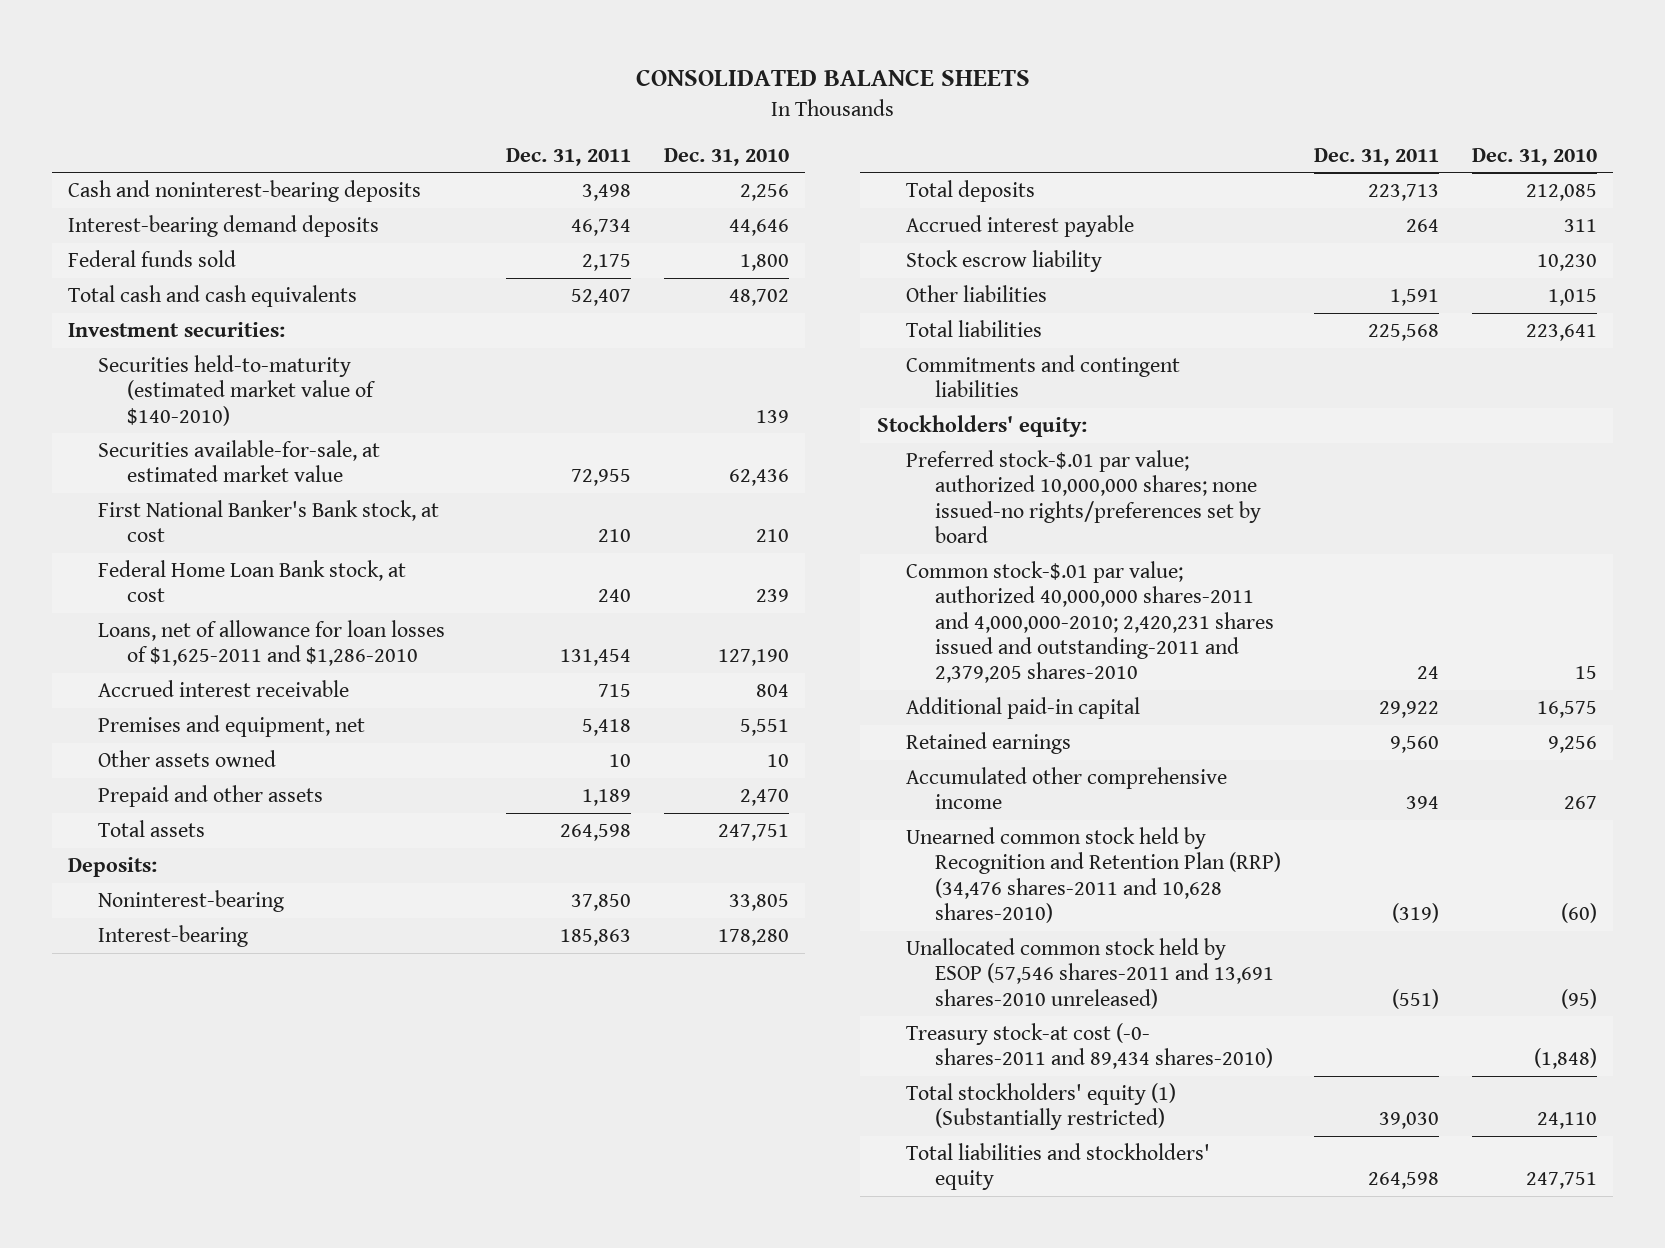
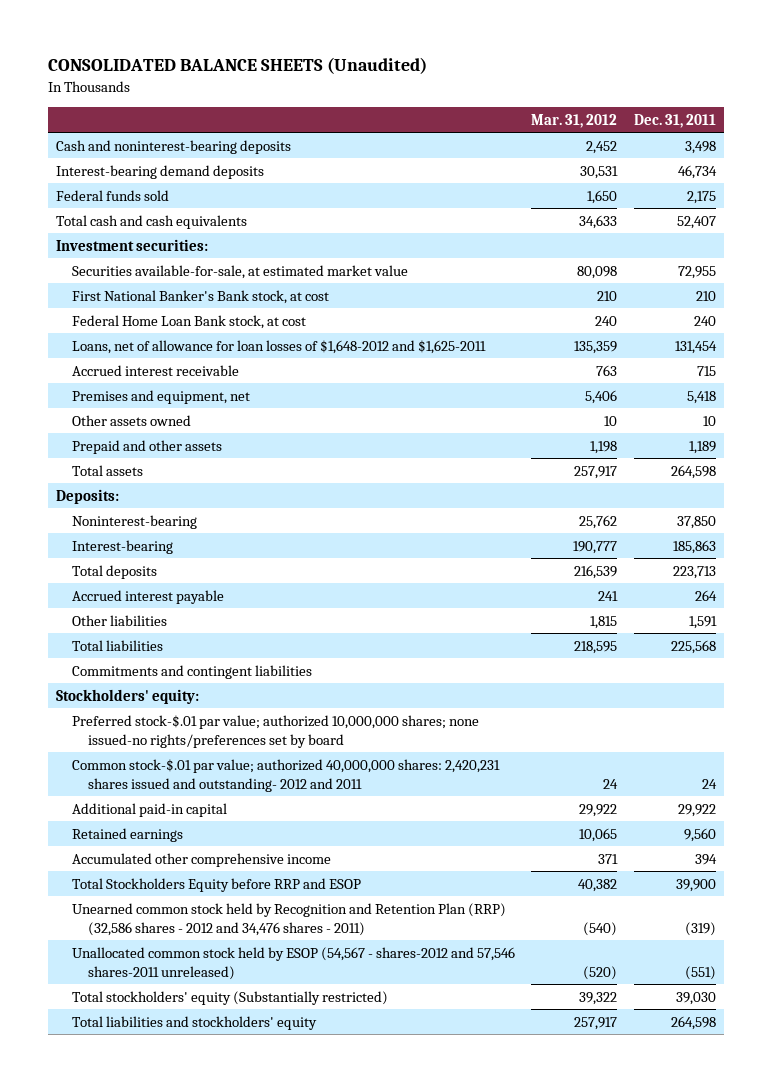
- CONSOLIDATED BALANCE SHEETS
+ CONSOLIDATED BALANCE SHEETS (Unaudited)
- | Dec. 31, 2011 | Dec. 31, 2010
+ | Mar. 31, 2012 | Dec. 31, 2011
- Securities held-to-maturity (estimated market value of $140-2010) | | 139
- Loans, net of allowance for loan losses of $1,625-2011 and $1,286-2010 | 131,454 | 127,190
+ Loans, net of allowance for loan losses of $1,648-2012 and $1,625-2011 | 135,359 | 131,454
- Stock escrow liability | | 10,230
- Common stock-$.01 par value; authorized 40,000,000 shares-2011 and 4,000,000-2010; 2,420,231 shares issued and outstanding-2011 and 2,379,205 shares-2010 | 24 | 15
+ Common stock-$.01 par value; authorized 40,000,000 shares: 2,420,231 shares issued and outstanding- 2012 and 2011 | 24 | 24
- Unearned common stock held by Recognition and Retention Plan (RRP) (34,476 shares-2011 and 10,628 shares-2010) | (319) | (60)
- Unallocated common stock held by ESOP (57,546 shares-2011 and 13,691 shares-2010 unreleased) | (551) | (95)
- Treasury stock-at cost (-0- shares-2011 and 89,434 shares-2010) | | (1,848)
- Total stockholders' equity (1) (Substantially restricted) | 39,030 | 24,110
+ Total Stockholders Equity before RRP and ESOP | 40,382 | 39,900
+ Unearned common stock held by Recognition and Retention Plan (RRP) (32,586 shares - 2012 and 34,476 shares - 2011) | (540) | (319)
+ Unallocated common stock held by ESOP (54,567 - shares-2012 and 57,546 shares-2011 unreleased) | (520) | (551)
+ Total stockholders' equity (Substantially restricted) | 39,322 | 39,030

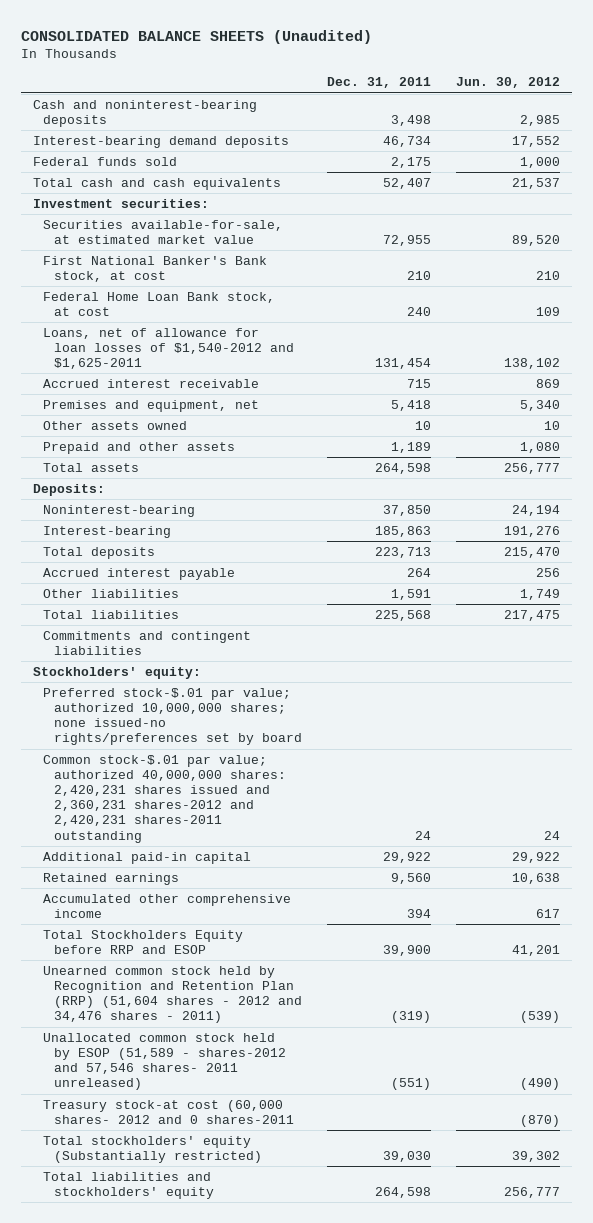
- | Mar. 31, 2012 | Dec. 31, 2011
+ | Dec. 31, 2011 | Jun. 30, 2012
- Loans, net of allowance for loan losses of $1,648-2012 and $1,625-2011 | 135,359 | 131,454
+ Loans, net of allowance for loan losses of $1,540-2012 and $1,625-2011 | 131,454 | 138,102
- Common stock-$.01 par value; authorized 40,000,000 shares: 2,420,231 shares issued and outstanding- 2012 and 2011 | 24 | 24
+ Common stock-$.01 par value; authorized 40,000,000 shares: 2,420,231 shares issued and 2,360,231 shares-2012 and 2,420,231 shares-2011 outstanding | 24 | 24
- Unearned common stock held by Recognition and Retention Plan (RRP) (32,586 shares - 2012 and 34,476 shares - 2011) | (540) | (319)
- Unallocated common stock held by ESOP (54,567 - shares-2012 and 57,546 shares-2011 unreleased) | (520) | (551)
+ Unearned common stock held by Recognition and Retention Plan (RRP) (51,604 shares - 2012 and 34,476 shares - 2011) | (319) | (539)
+ Unallocated common stock held by ESOP (51,589 - shares-2012 and 57,546 shares- 2011 unreleased) | (551) | (490)
+ Treasury stock-at cost (60,000 shares- 2012 and 0 shares-2011 | | (870)

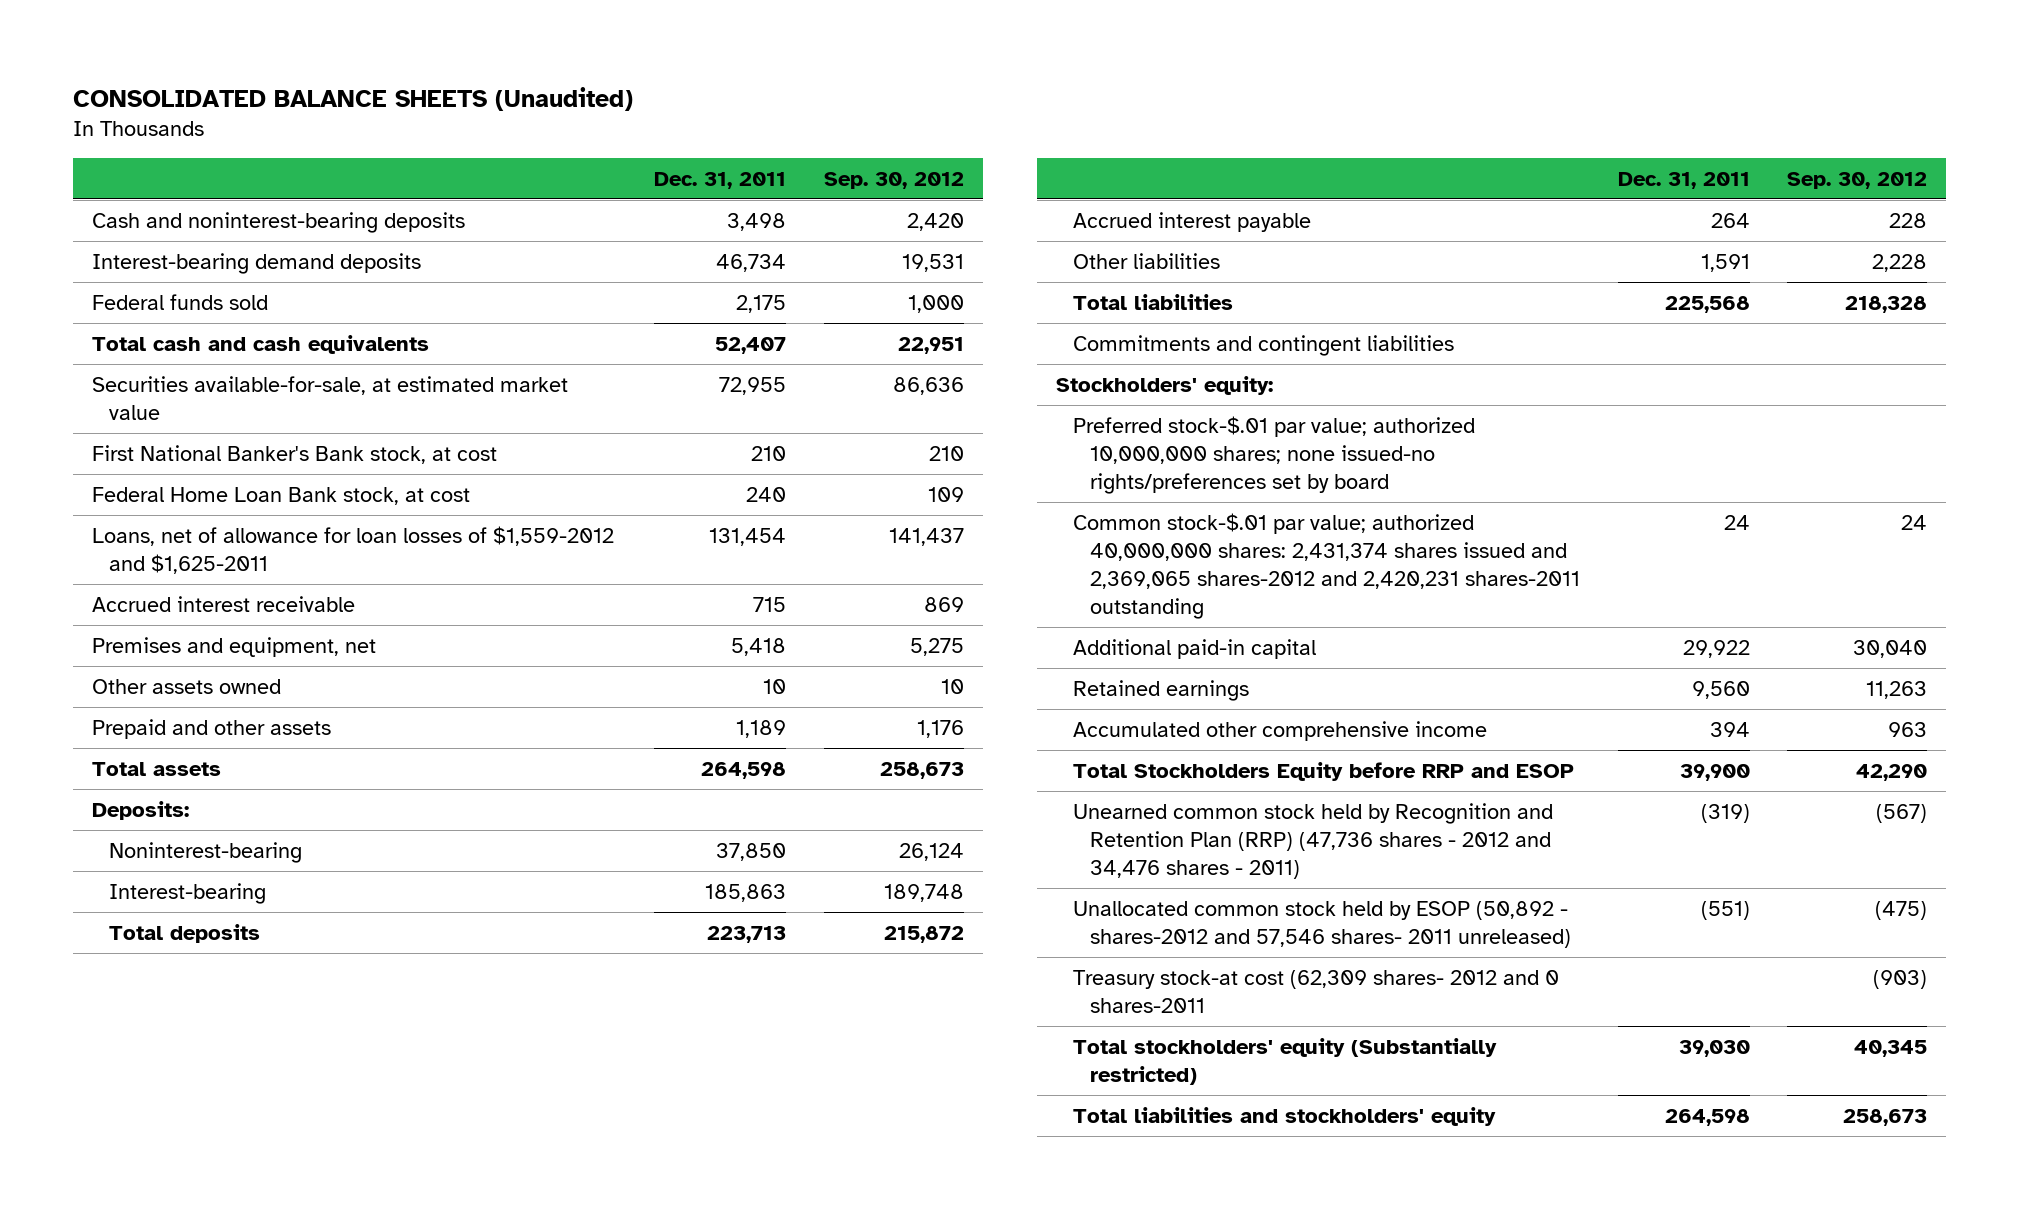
- | Dec. 31, 2011 | Jun. 30, 2012
+ | Dec. 31, 2011 | Sep. 30, 2012
- Investment securities:
- Loans, net of allowance for loan losses of $1,540-2012 and $1,625-2011 | 131,454 | 138,102
+ Loans, net of allowance for loan losses of $1,559-2012 and $1,625-2011 | 131,454 | 141,437
- Common stock-$.01 par value; authorized 40,000,000 shares: 2,420,231 shares issued and 2,360,231 shares-2012 and 2,420,231 shares-2011 outstanding | 24 | 24
+ Common stock-$.01 par value; authorized 40,000,000 shares: 2,431,374 shares issued and 2,369,065 shares-2012 and 2,420,231 shares-2011 outstanding | 24 | 24
- Unearned common stock held by Recognition and Retention Plan (RRP) (51,604 shares - 2012 and 34,476 shares - 2011) | (319) | (539)
- Unallocated common stock held by ESOP (51,589 - shares-2012 and 57,546 shares- 2011 unreleased) | (551) | (490)
- Treasury stock-at cost (60,000 shares- 2012 and 0 shares-2011 | | (870)
+ Unearned common stock held by Recognition and Retention Plan (RRP) (47,736 shares - 2012 and 34,476 shares - 2011) | (319) | (567)
+ Unallocated common stock held by ESOP (50,892 - shares-2012 and 57,546 shares- 2011 unreleased) | (551) | (475)
+ Treasury stock-at cost (62,309 shares- 2012 and 0 shares-2011 | | (903)

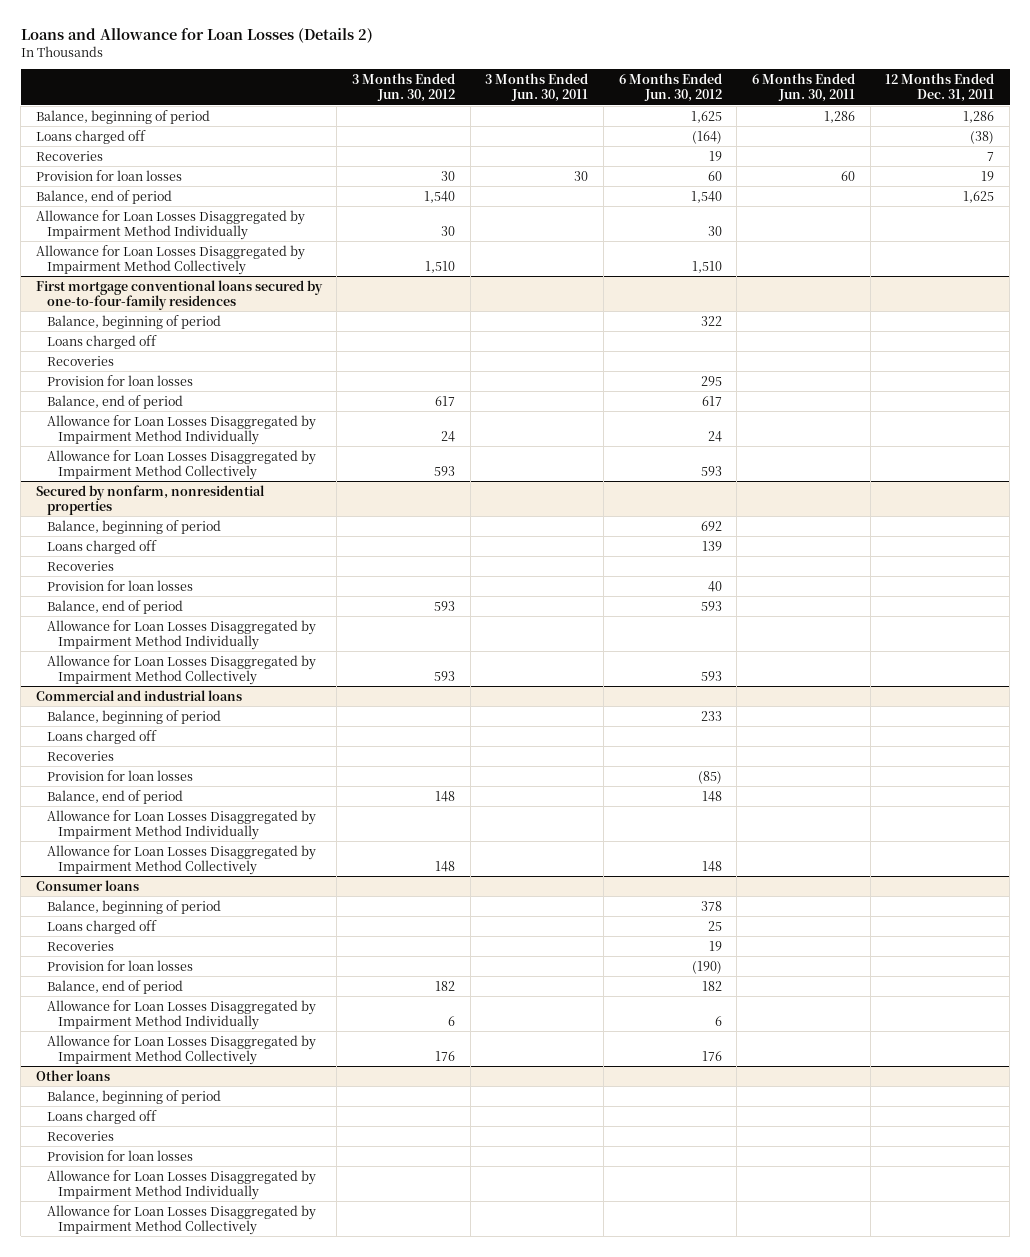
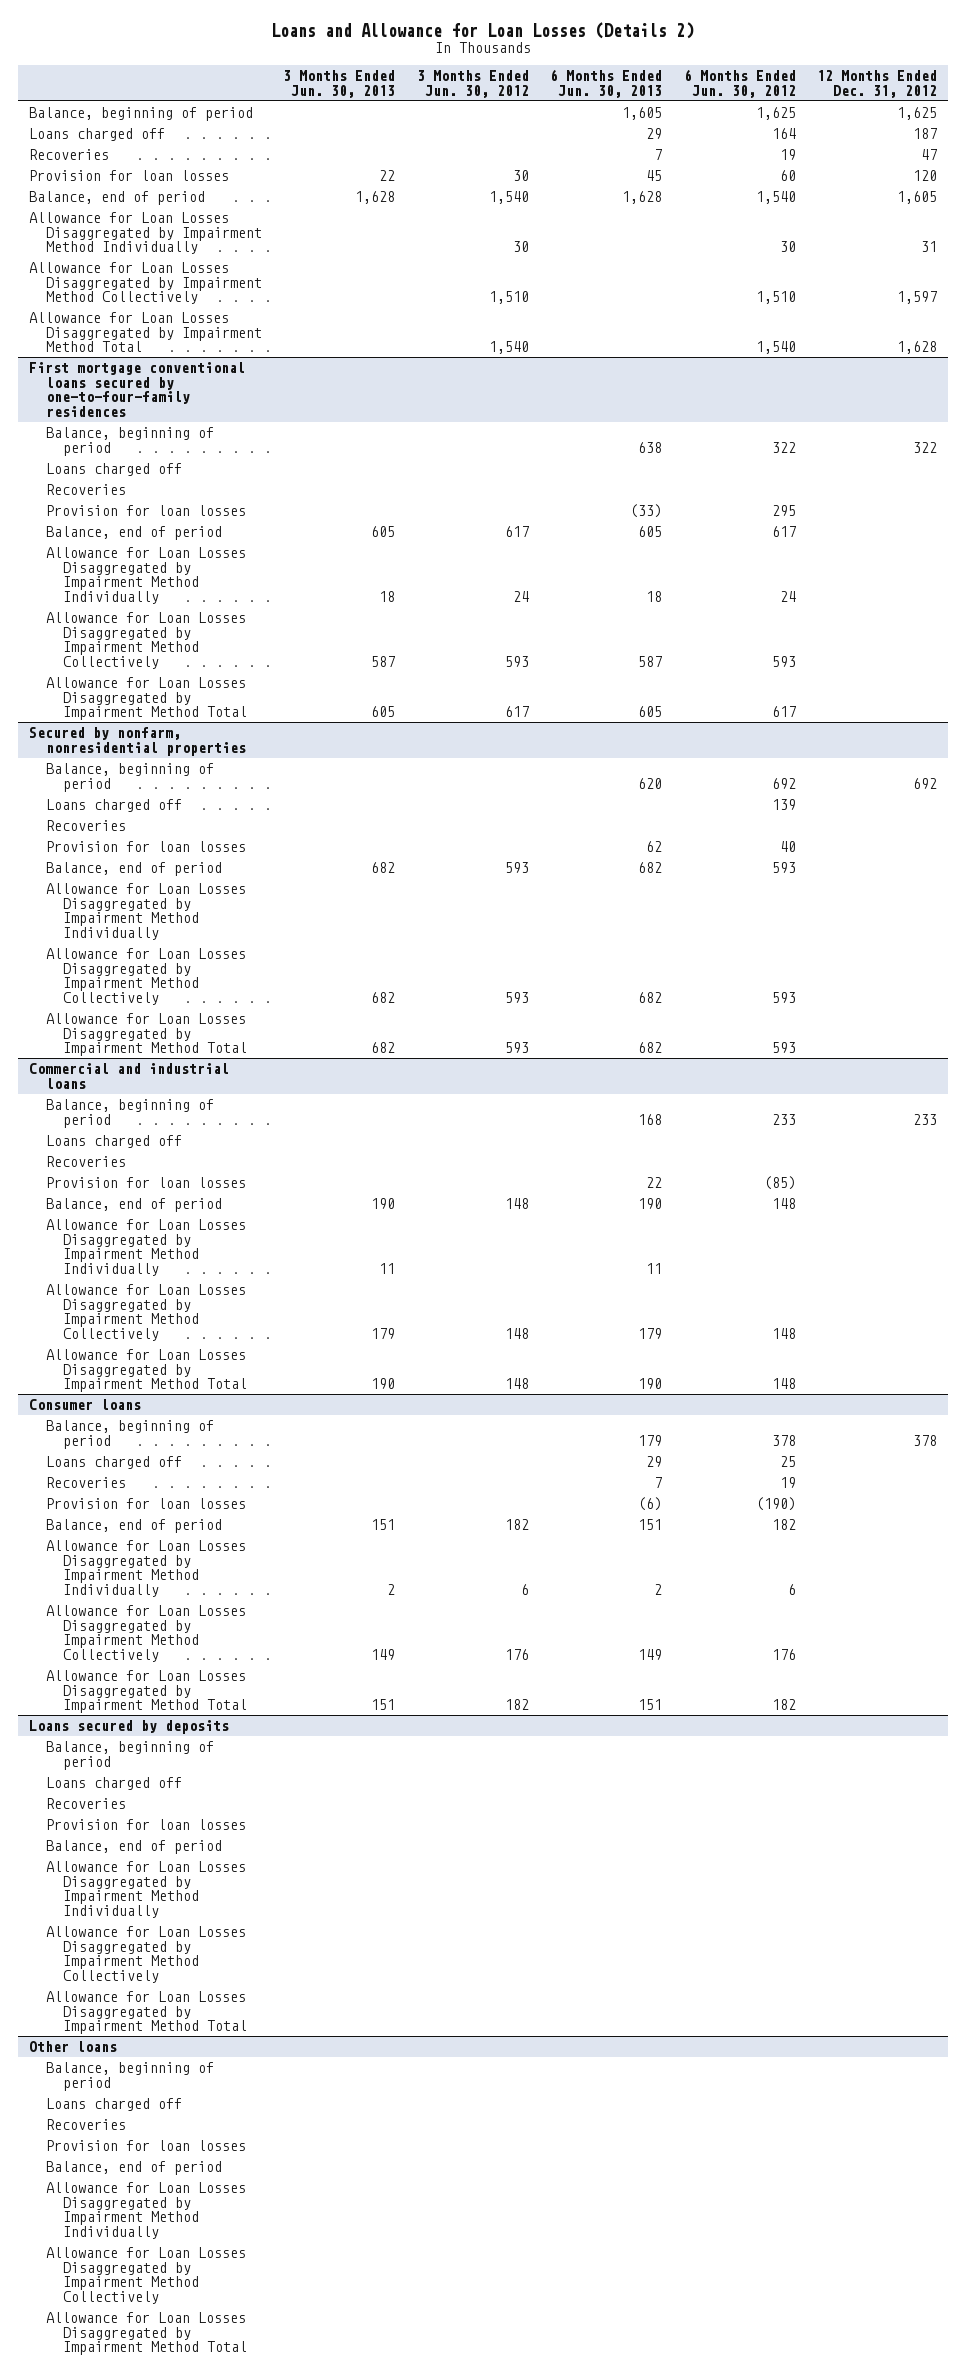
- | 3 Months Ended Jun. 30, 2012 | 3 Months Ended Jun. 30, 2011 | 6 Months Ended Jun. 30, 2012 | 6 Months Ended Jun. 30, 2011 | 12 Months Ended Dec. 31, 2011
+ | 3 Months Ended Jun. 30, 2013 | 3 Months Ended Jun. 30, 2012 | 6 Months Ended Jun. 30, 2013 | 6 Months Ended Jun. 30, 2012 | 12 Months Ended Dec. 31, 2012
- Loans charged off | | | (164) | | (38)
+ Loans charged off | | | 29 | 164 | 187
+ Allowance for Loan Losses Disaggregated by Impairment Method Total | | 1,540 | | 1,540 | 1,628
@ First mortgage conventional loans secured by one-to-four-family residences
+ Allowance for Loan Losses Disaggregated by Impairment Method Total | 605 | 617 | 605 | 617 |
@ Secured by nonfarm, nonresidential properties
+ Allowance for Loan Losses Disaggregated by Impairment Method Total | 682 | 593 | 682 | 593 |
@ Commercial and industrial loans
+ Allowance for Loan Losses Disaggregated by Impairment Method Total | 190 | 148 | 190 | 148 |
@ Consumer loans
+ Allowance for Loan Losses Disaggregated by Impairment Method Total | 151 | 182 | 151 | 182 |
+ Loans secured by deposits
+ Balance, beginning of period
+ Loans charged off
+ Recoveries
+ Provision for loan losses
+ Balance, end of period
+ Allowance for Loan Losses Disaggregated by Impairment Method Individually
+ Allowance for Loan Losses Disaggregated by Impairment Method Collectively
+ Allowance for Loan Losses Disaggregated by Impairment Method Total
@ Other loans
+ Balance, end of period
+ Allowance for Loan Losses Disaggregated by Impairment Method Total

